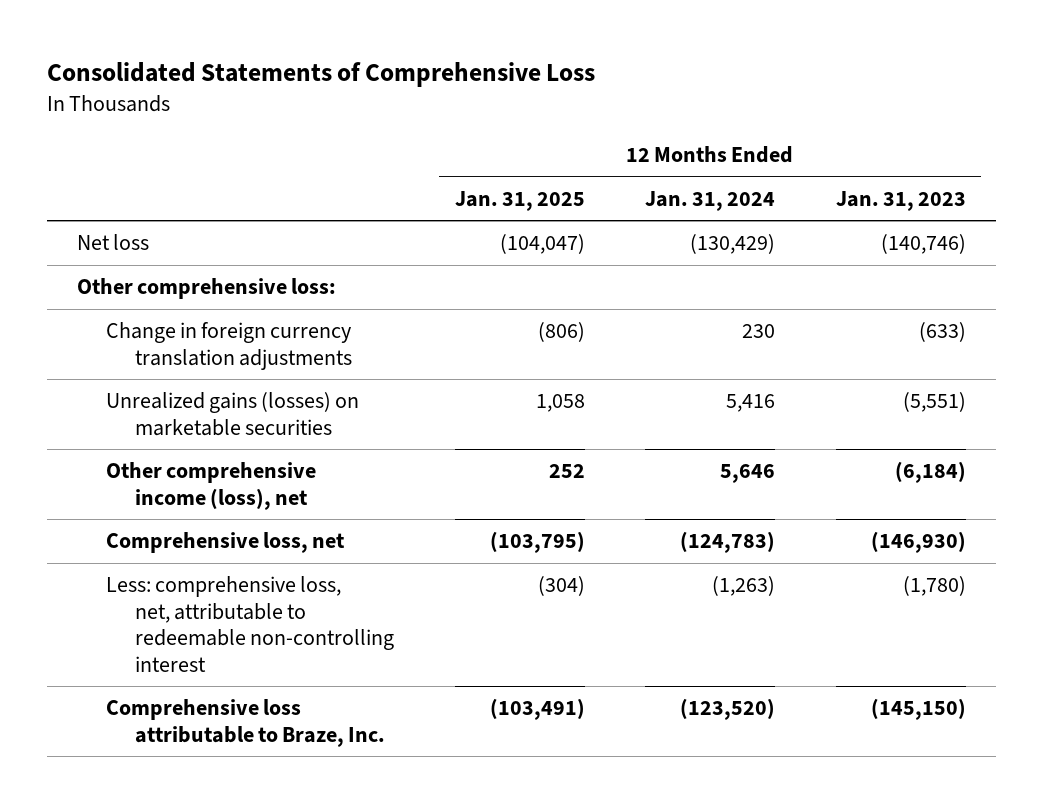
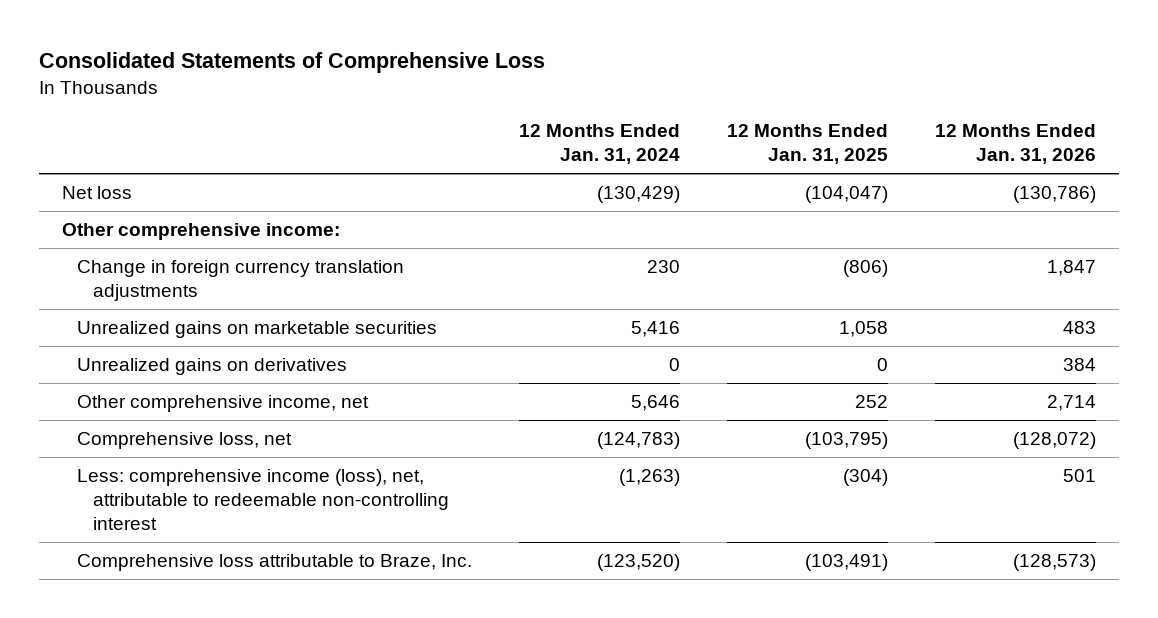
- | 12 Months Ended Jan. 31, 2025 | 12 Months Ended Jan. 31, 2024 | 12 Months Ended Jan. 31, 2023
+ | 12 Months Ended Jan. 31, 2024 | 12 Months Ended Jan. 31, 2025 | 12 Months Ended Jan. 31, 2026
- Other comprehensive loss:
+ Other comprehensive income:
- Unrealized gains (losses) on marketable securities | 1,058 | 5,416 | (5,551)
- Other comprehensive income (loss), net | 252 | 5,646 | (6,184)
+ Unrealized gains on marketable securities | 5,416 | 1,058 | 483
+ Unrealized gains on derivatives | 0 | 0 | 384
+ Other comprehensive income, net | 5,646 | 252 | 2,714
- Less: comprehensive loss, net, attributable to redeemable non-controlling interest | (304) | (1,263) | (1,780)
+ Less: comprehensive income (loss), net, attributable to redeemable non-controlling interest | (1,263) | (304) | 501

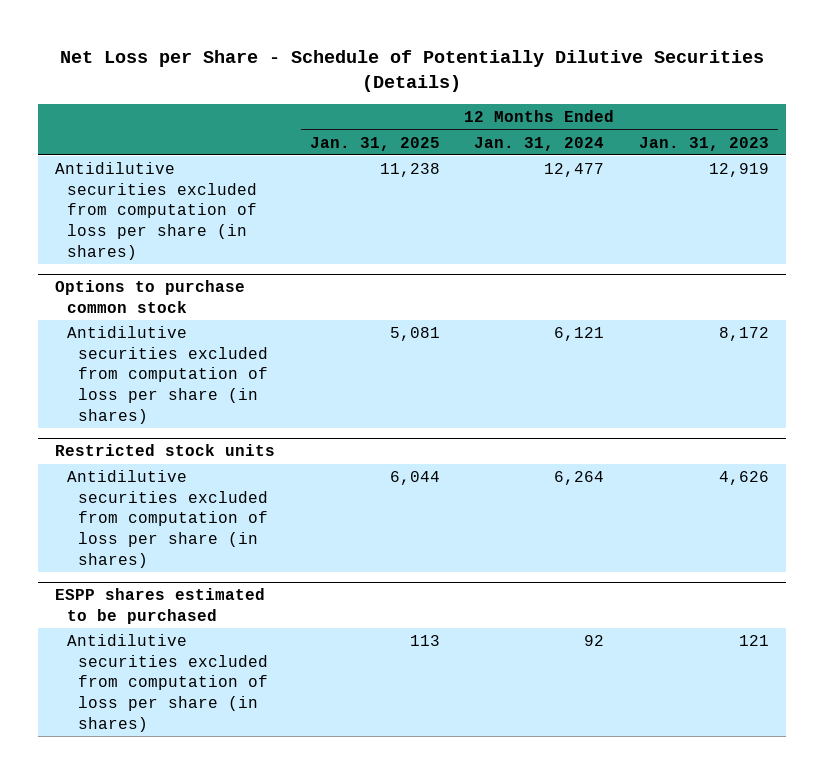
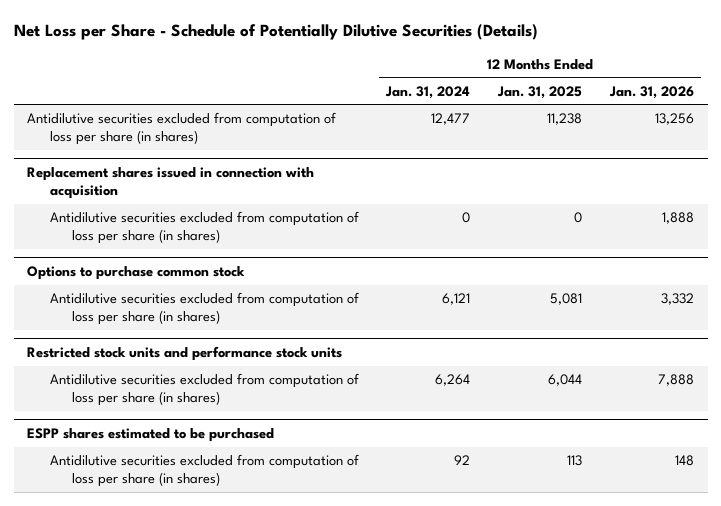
- | 12 Months Ended Jan. 31, 2025 | 12 Months Ended Jan. 31, 2024 | 12 Months Ended Jan. 31, 2023
+ | 12 Months Ended Jan. 31, 2024 | 12 Months Ended Jan. 31, 2025 | 12 Months Ended Jan. 31, 2026
+ Replacement shares issued in connection with acquisition
+ Antidilutive securities excluded from computation of loss per share (in shares) | 0 | 0 | 1,888
- Restricted stock units
+ Restricted stock units and performance stock units

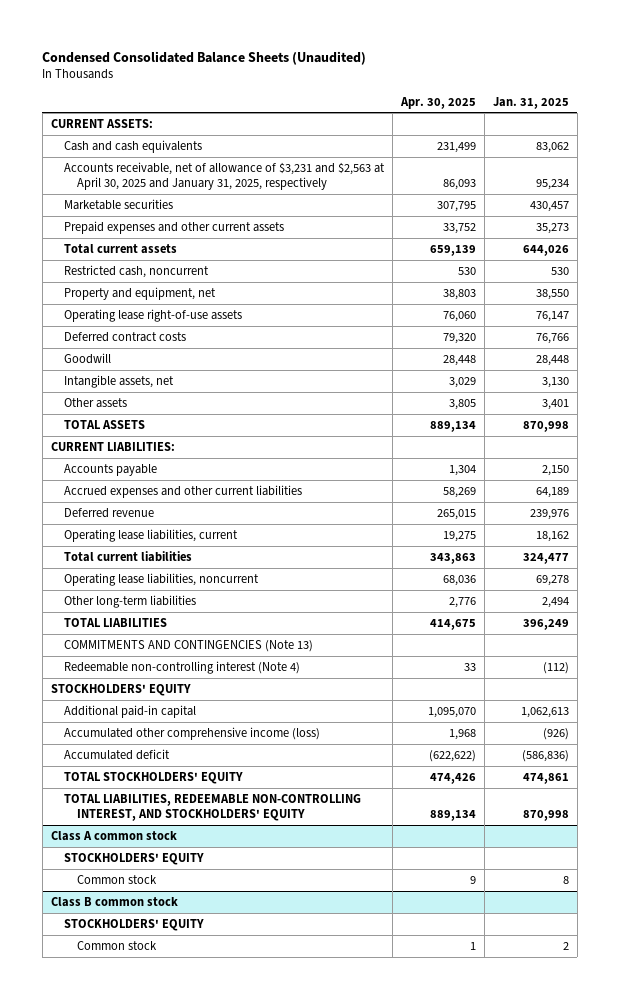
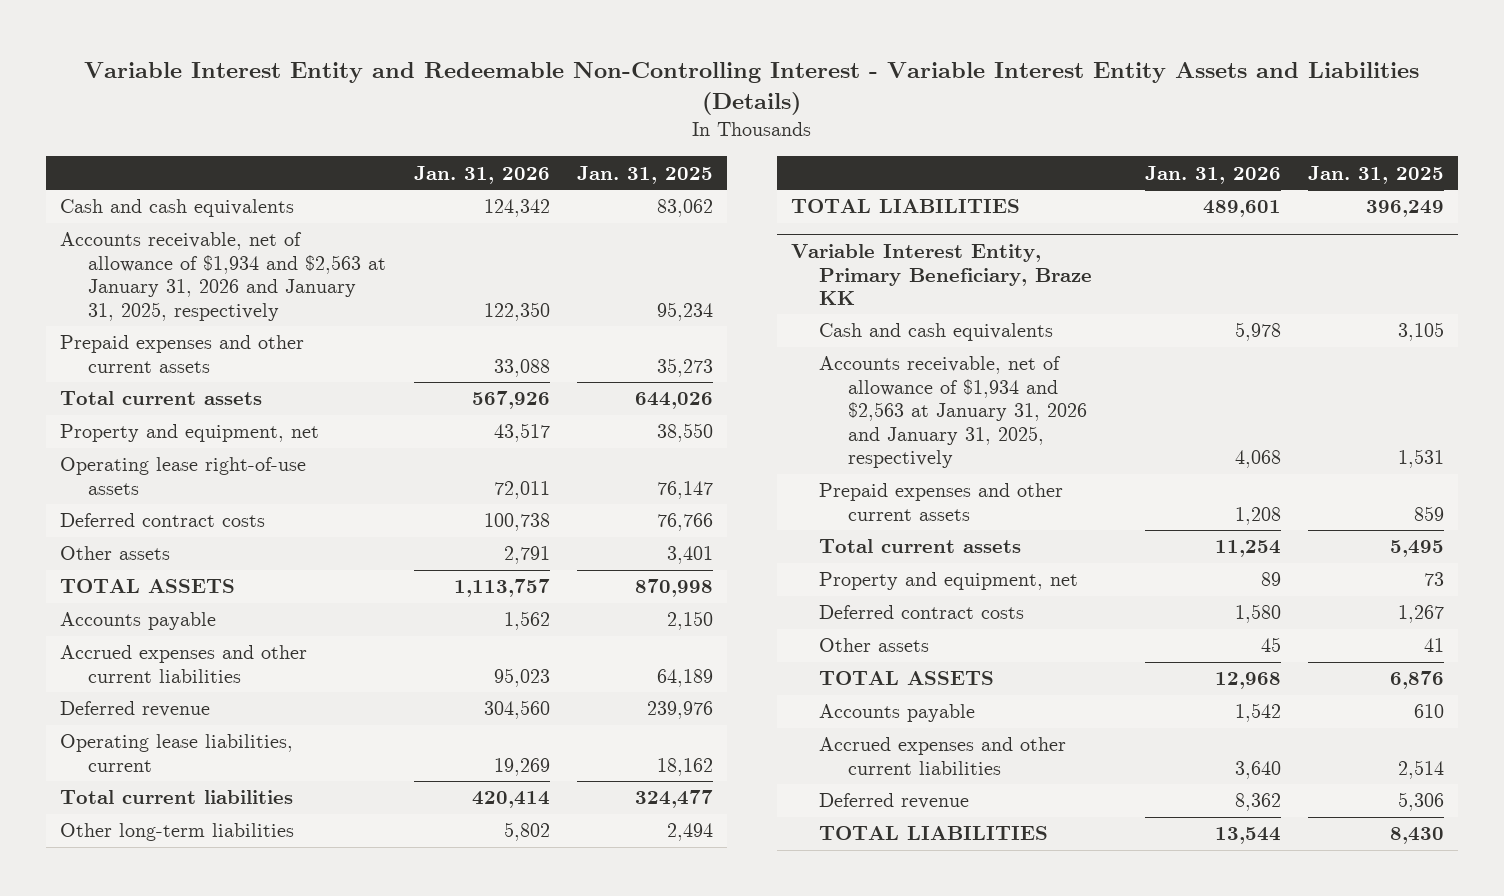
- Condensed Consolidated Balance Sheets (Unaudited)
+ Variable Interest Entity and Redeemable Non-Controlling Interest - Variable Interest Entity Assets and Liabilities (Details)
- | Apr. 30, 2025 | Jan. 31, 2025
+ | Jan. 31, 2026 | Jan. 31, 2025
- CURRENT ASSETS:
- Accounts receivable, net of allowance of $3,231 and $2,563 at April 30, 2025 and January 31, 2025, respectively | 86,093 | 95,234
- Marketable securities | 307,795 | 430,457
+ Accounts receivable, net of allowance of $1,934 and $2,563 at January 31, 2026 and January 31, 2025, respectively | 122,350 | 95,234
- Restricted cash, noncurrent | 530 | 530
- Goodwill | 28,448 | 28,448
- Intangible assets, net | 3,029 | 3,130
- CURRENT LIABILITIES:
- Operating lease liabilities, noncurrent | 68,036 | 69,278
- COMMITMENTS AND CONTINGENCIES (Note 13)
- Redeemable non-controlling interest (Note 4) | 33 | (112)
- STOCKHOLDERS' EQUITY
- Additional paid-in capital | 1,095,070 | 1,062,613
- Accumulated other comprehensive income (loss) | 1,968 | (926)
- Accumulated deficit | (622,622) | (586,836)
- TOTAL STOCKHOLDERS' EQUITY | 474,426 | 474,861
- TOTAL LIABILITIES, REDEEMABLE NON-CONTROLLING INTEREST, AND STOCKHOLDERS' EQUITY | 889,134 | 870,998
- Class A common stock
- STOCKHOLDERS' EQUITY
- Common stock | 9 | 8
- Class B common stock
- STOCKHOLDERS' EQUITY
- Common stock | 1 | 2
+ Variable Interest Entity, Primary Beneficiary, Braze KK
+ Cash and cash equivalents | 5,978 | 3,105
+ Accounts receivable, net of allowance of $1,934 and $2,563 at January 31, 2026 and January 31, 2025, respectively | 4,068 | 1,531
+ Prepaid expenses and other current assets | 1,208 | 859
+ Total current assets | 11,254 | 5,495
+ Property and equipment, net | 89 | 73
+ Deferred contract costs | 1,580 | 1,267
+ Other assets | 45 | 41
+ TOTAL ASSETS | 12,968 | 6,876
+ Accounts payable | 1,542 | 610
+ Accrued expenses and other current liabilities | 3,640 | 2,514
+ Deferred revenue | 8,362 | 5,306
+ TOTAL LIABILITIES | 13,544 | 8,430

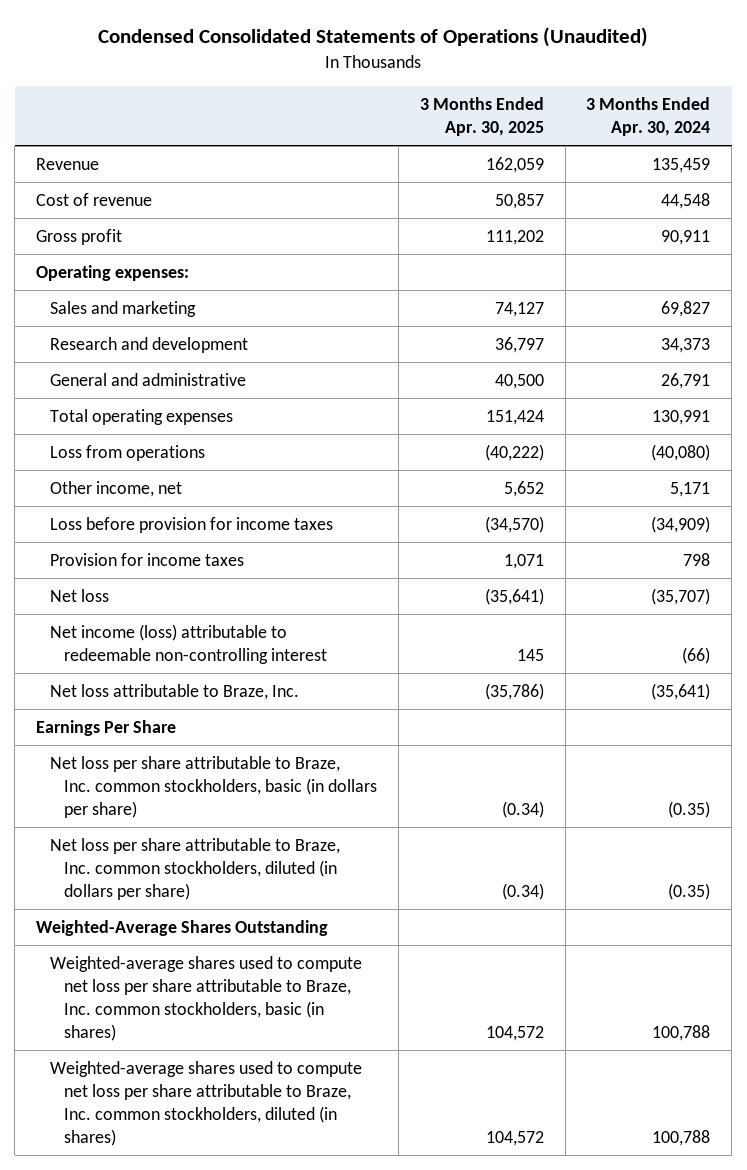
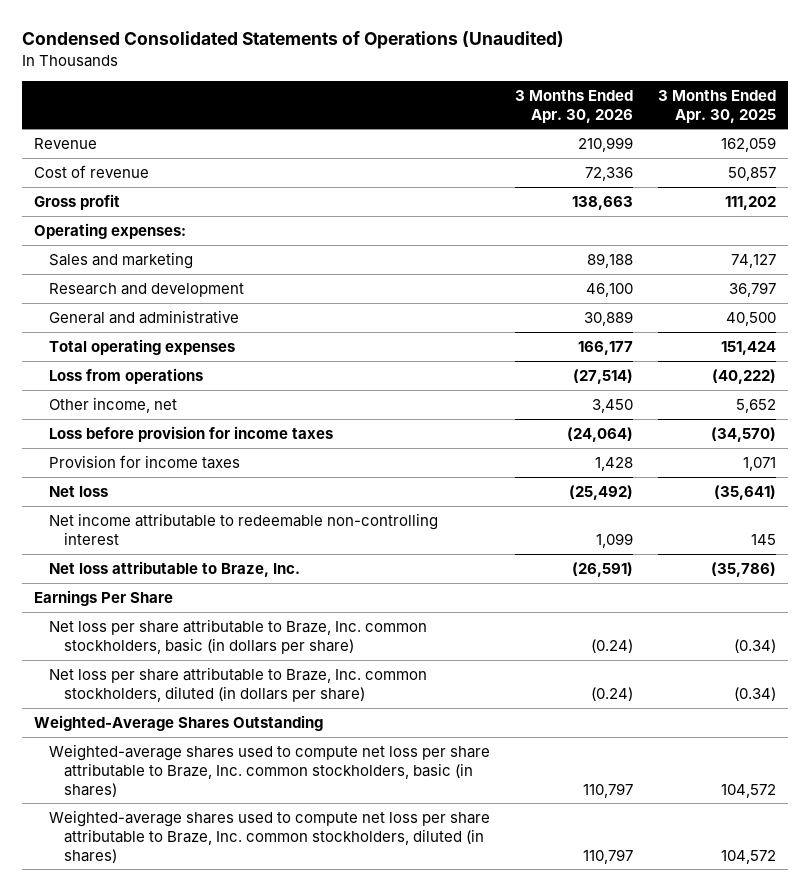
- | 3 Months Ended Apr. 30, 2025 | 3 Months Ended Apr. 30, 2024
+ | 3 Months Ended Apr. 30, 2026 | 3 Months Ended Apr. 30, 2025
- Net income (loss) attributable to redeemable non-controlling interest | 145 | (66)
+ Net income attributable to redeemable non-controlling interest | 1,099 | 145

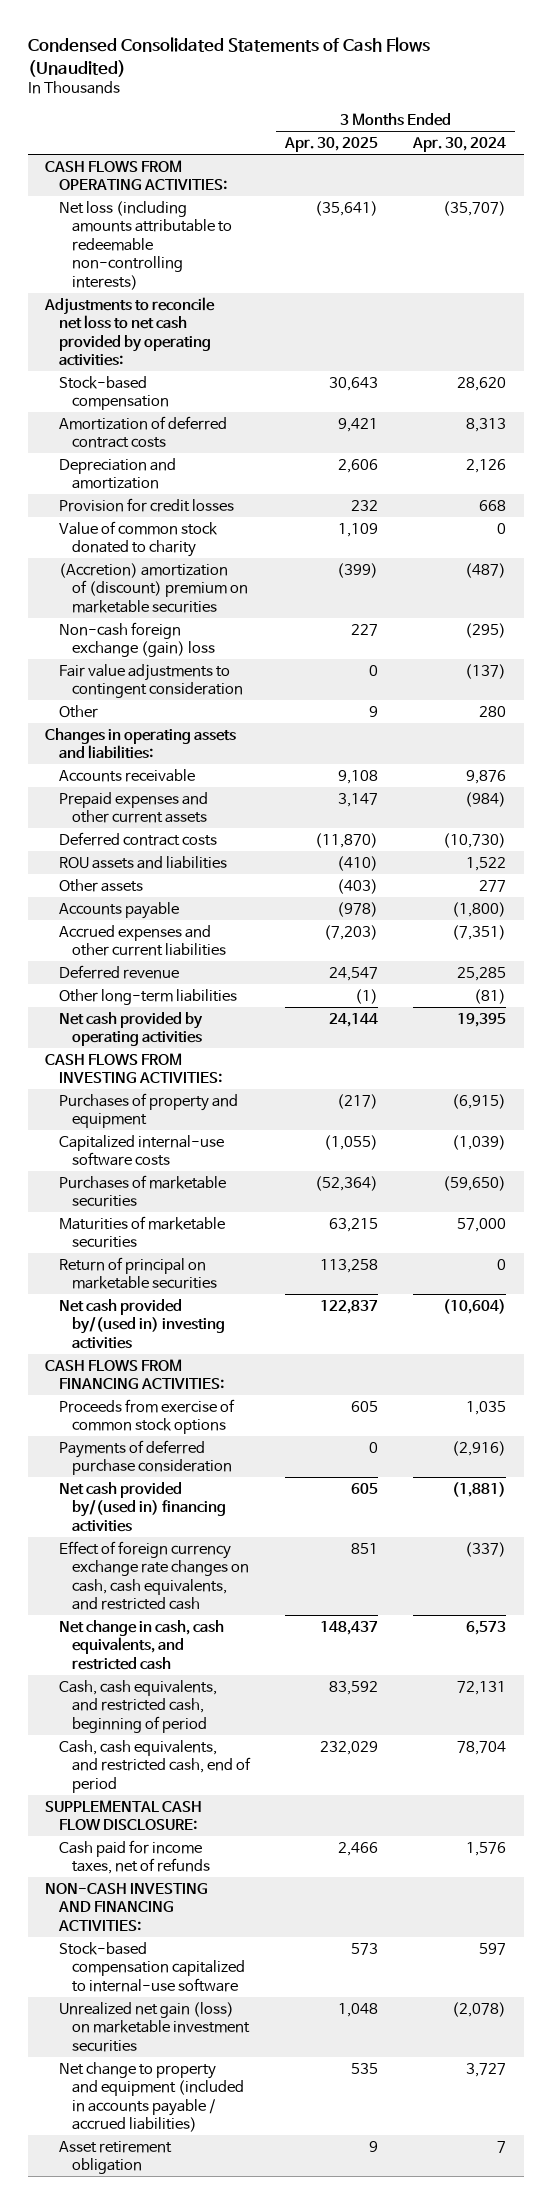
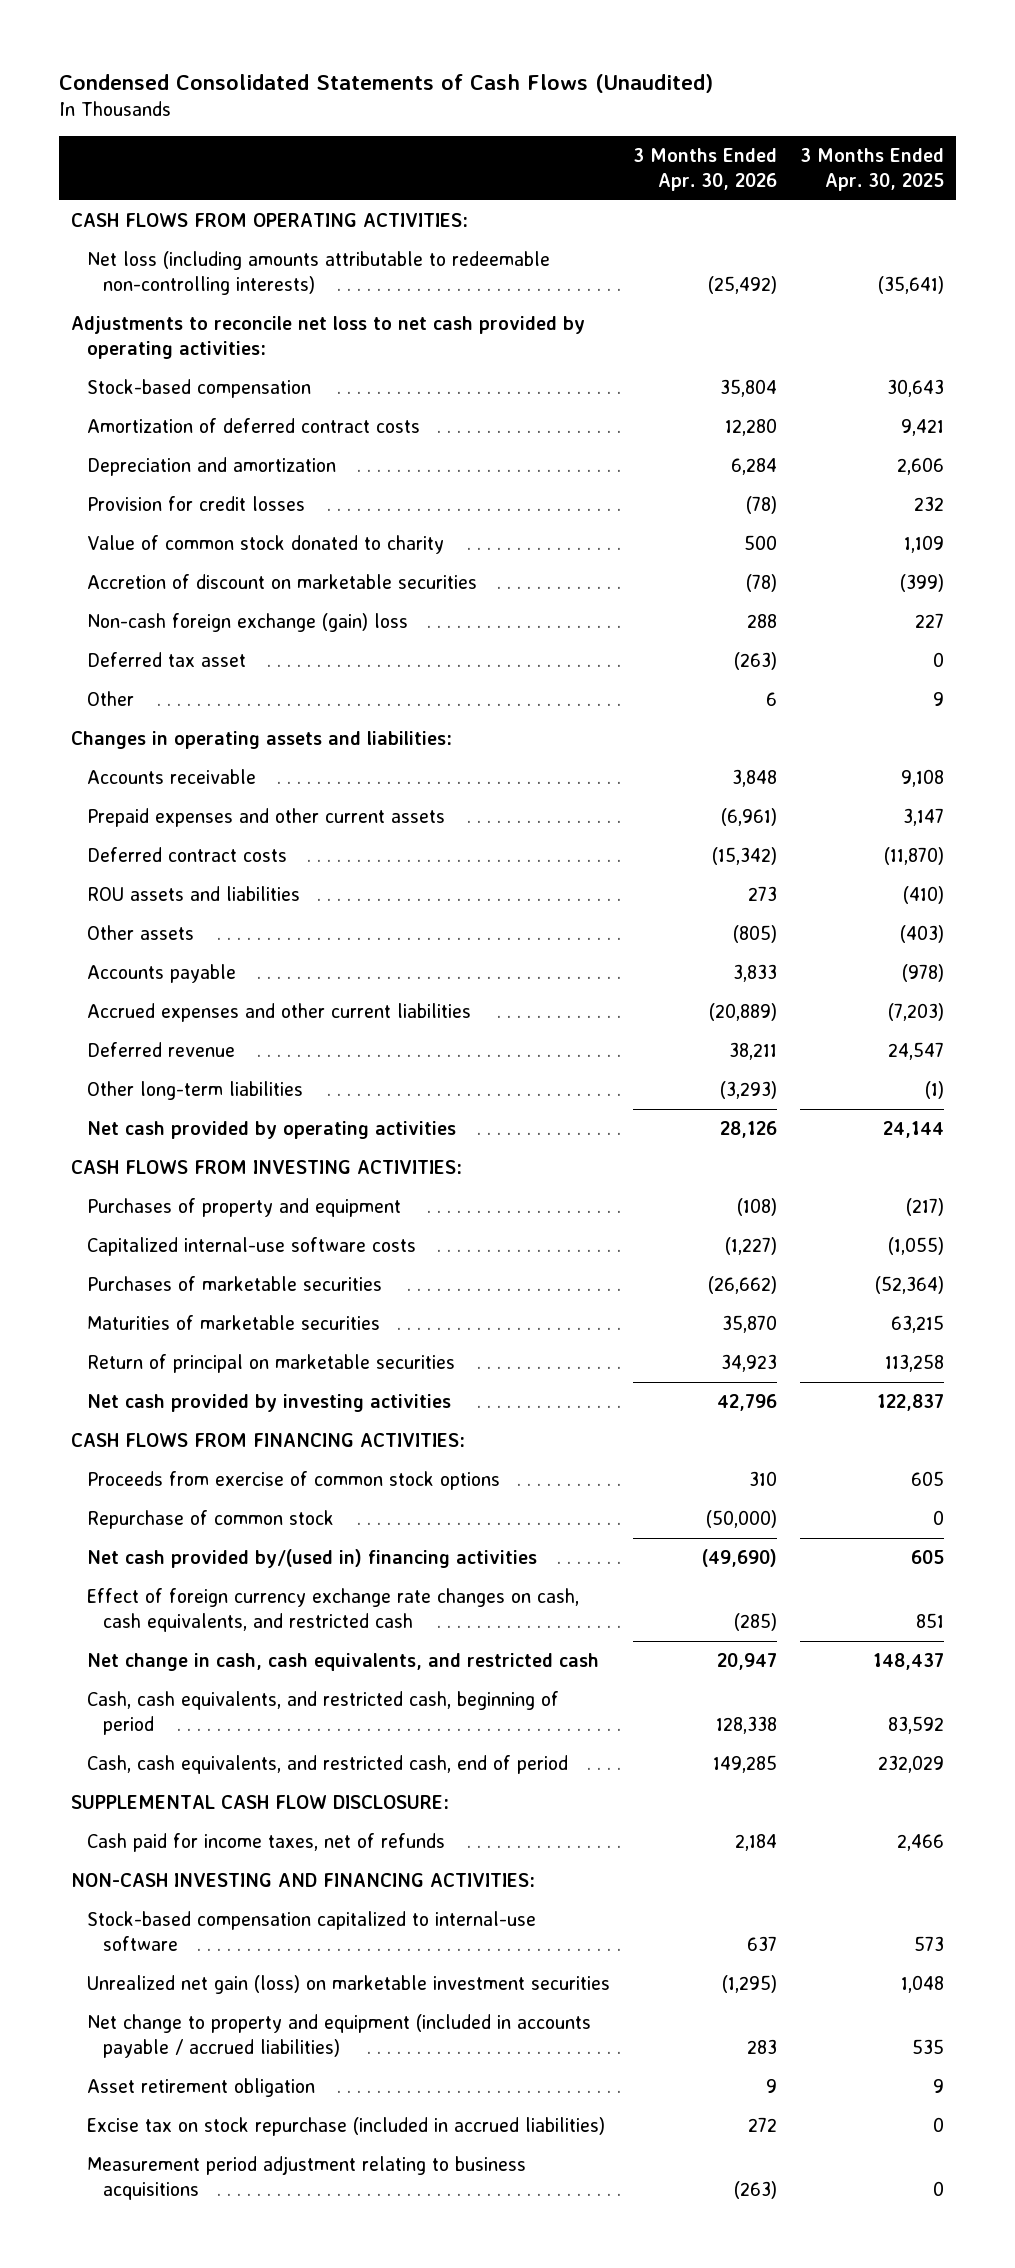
- | 3 Months Ended Apr. 30, 2025 | 3 Months Ended Apr. 30, 2024
+ | 3 Months Ended Apr. 30, 2026 | 3 Months Ended Apr. 30, 2025
- (Accretion) amortization of (discount) premium on marketable securities | (399) | (487)
+ Accretion of discount on marketable securities | (78) | (399)
- Fair value adjustments to contingent consideration | 0 | (137)
+ Deferred tax asset | (263) | 0
- Net cash provided by/(used in) investing activities | 122,837 | (10,604)
+ Net cash provided by investing activities | 42,796 | 122,837
- Payments of deferred purchase consideration | 0 | (2,916)
+ Repurchase of common stock | (50,000) | 0
+ Excise tax on stock repurchase (included in accrued liabilities) | 272 | 0
+ Measurement period adjustment relating to business acquisitions | (263) | 0

